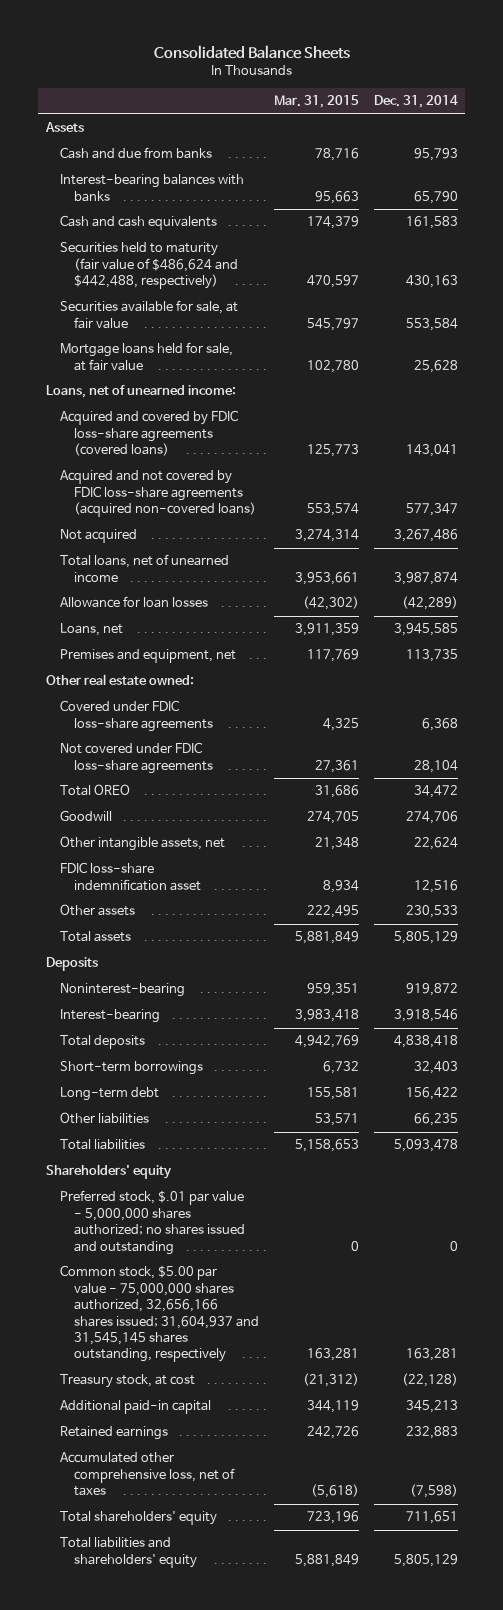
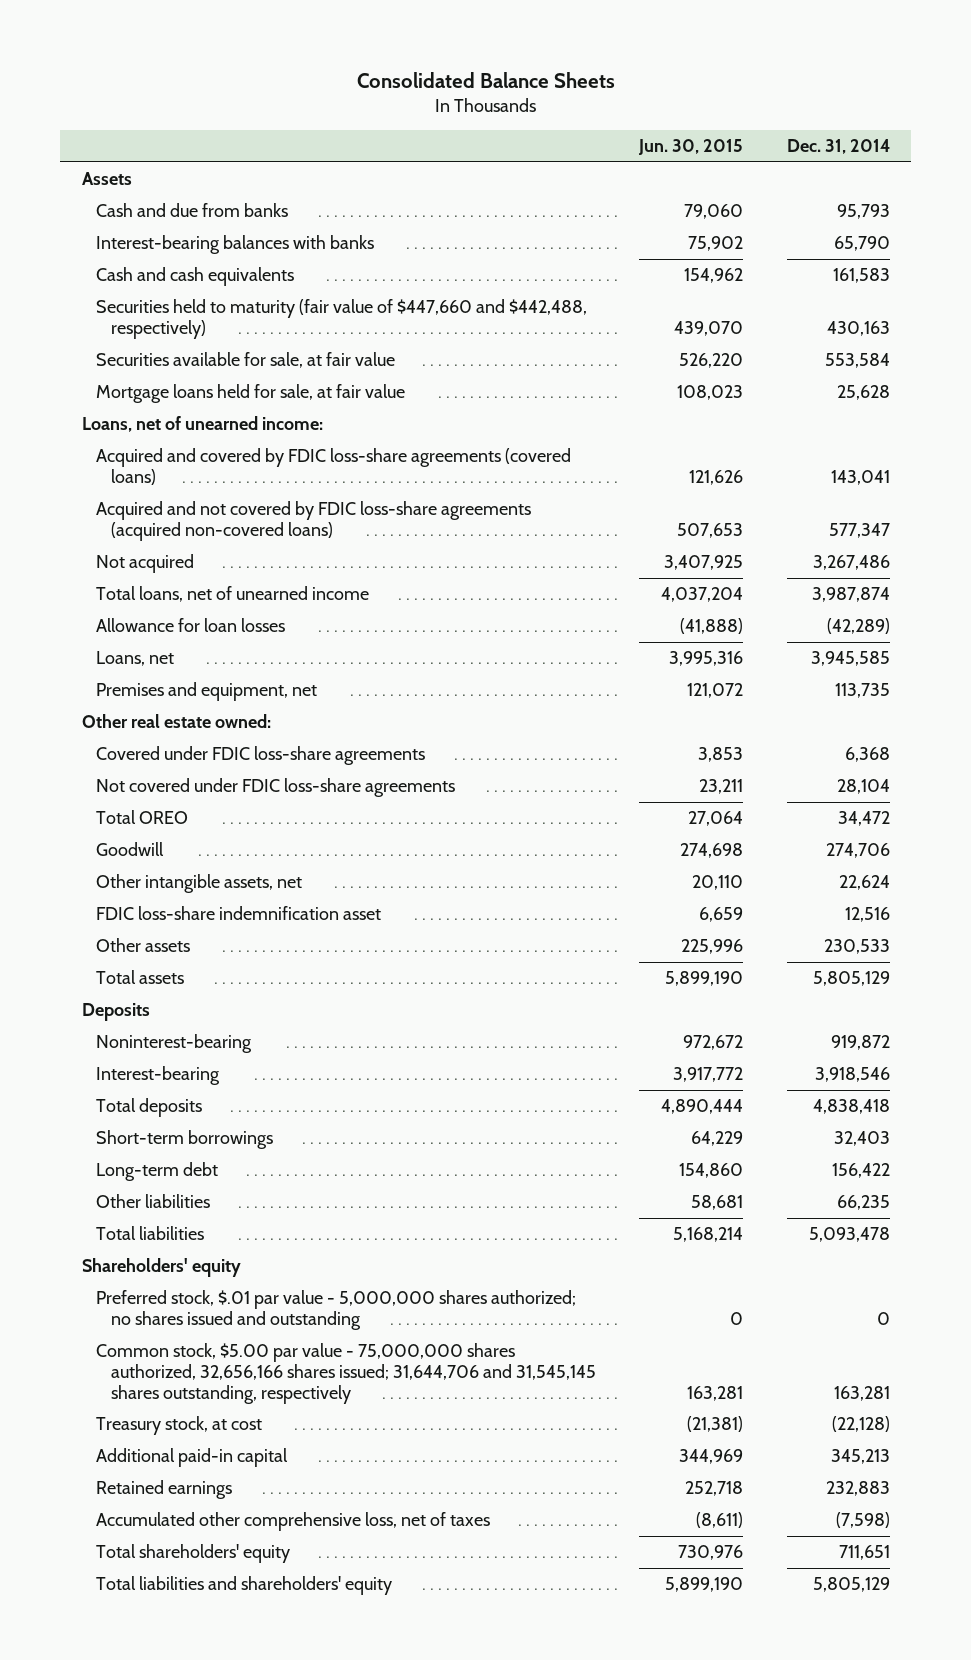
- | Mar. 31, 2015 | Dec. 31, 2014
+ | Jun. 30, 2015 | Dec. 31, 2014
- Securities held to maturity (fair value of $486,624 and $442,488, respectively) | 470,597 | 430,163
+ Securities held to maturity (fair value of $447,660 and $442,488, respectively) | 439,070 | 430,163
- Common stock, $5.00 par value - 75,000,000 shares authorized, 32,656,166 shares issued; 31,604,937 and 31,545,145 shares outstanding, respectively | 163,281 | 163,281
+ Common stock, $5.00 par value - 75,000,000 shares authorized, 32,656,166 shares issued; 31,644,706 and 31,545,145 shares outstanding, respectively | 163,281 | 163,281

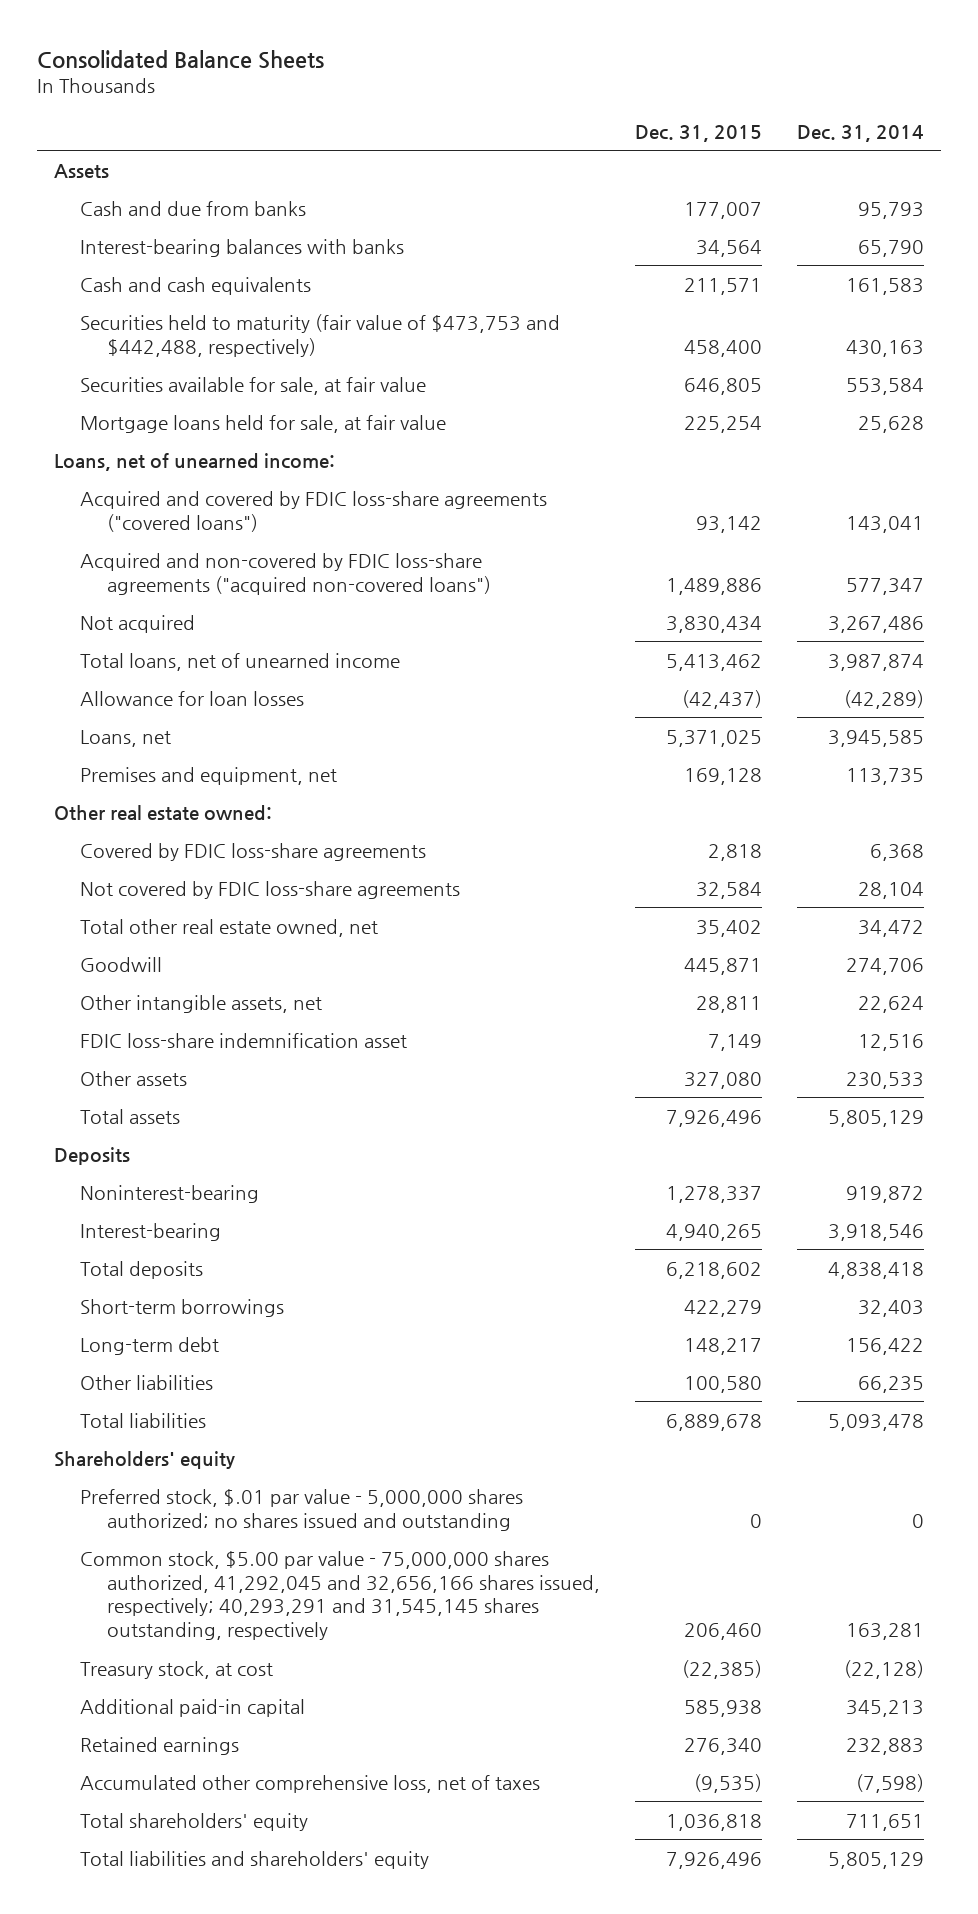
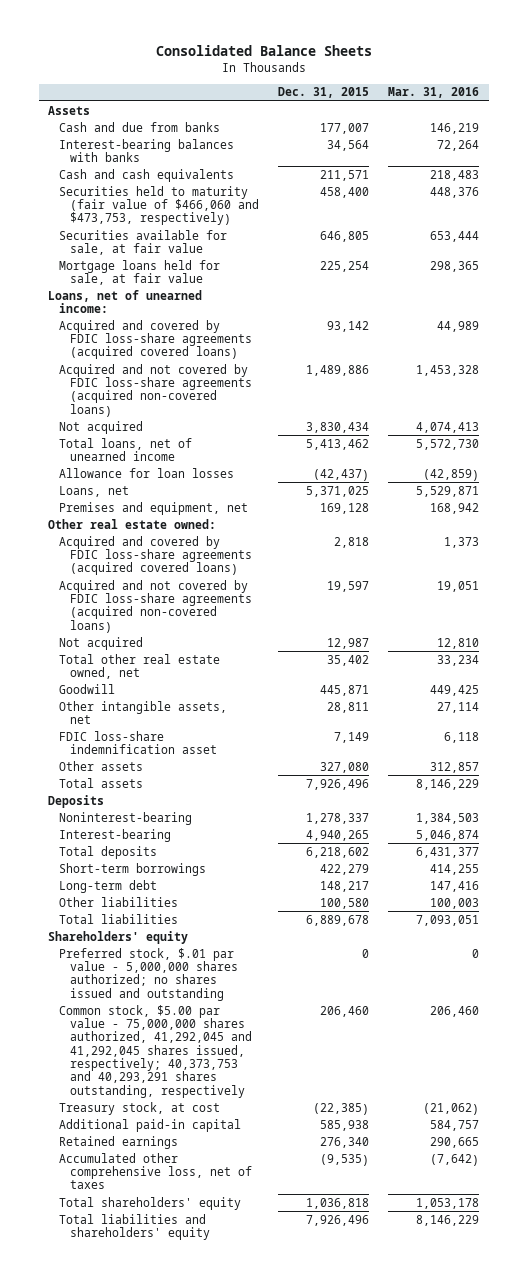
- | Dec. 31, 2015 | Dec. 31, 2014
+ | Dec. 31, 2015 | Mar. 31, 2016
- Securities held to maturity (fair value of $473,753 and $442,488, respectively) | 458,400 | 430,163
+ Securities held to maturity (fair value of $466,060 and $473,753, respectively) | 458,400 | 448,376
- Acquired and covered by FDIC loss-share agreements ("covered loans") | 93,142 | 143,041
- Acquired and non-covered by FDIC loss-share agreements ("acquired non-covered loans") | 1,489,886 | 577,347
+ Acquired and covered by FDIC loss-share agreements (acquired covered loans) | 93,142 | 44,989
+ Acquired and not covered by FDIC loss-share agreements (acquired non-covered loans) | 1,489,886 | 1,453,328
- Covered by FDIC loss-share agreements | 2,818 | 6,368
- Not covered by FDIC loss-share agreements | 32,584 | 28,104
+ Acquired and covered by FDIC loss-share agreements (acquired covered loans) | 2,818 | 1,373
+ Acquired and not covered by FDIC loss-share agreements (acquired non-covered loans) | 19,597 | 19,051
+ Not acquired | 12,987 | 12,810
- Common stock, $5.00 par value - 75,000,000 shares authorized, 41,292,045 and 32,656,166 shares issued, respectively; 40,293,291 and 31,545,145 shares outstanding, respectively | 206,460 | 163,281
+ Common stock, $5.00 par value - 75,000,000 shares authorized, 41,292,045 and 41,292,045 shares issued, respectively; 40,373,753 and 40,293,291 shares outstanding, respectively | 206,460 | 206,460

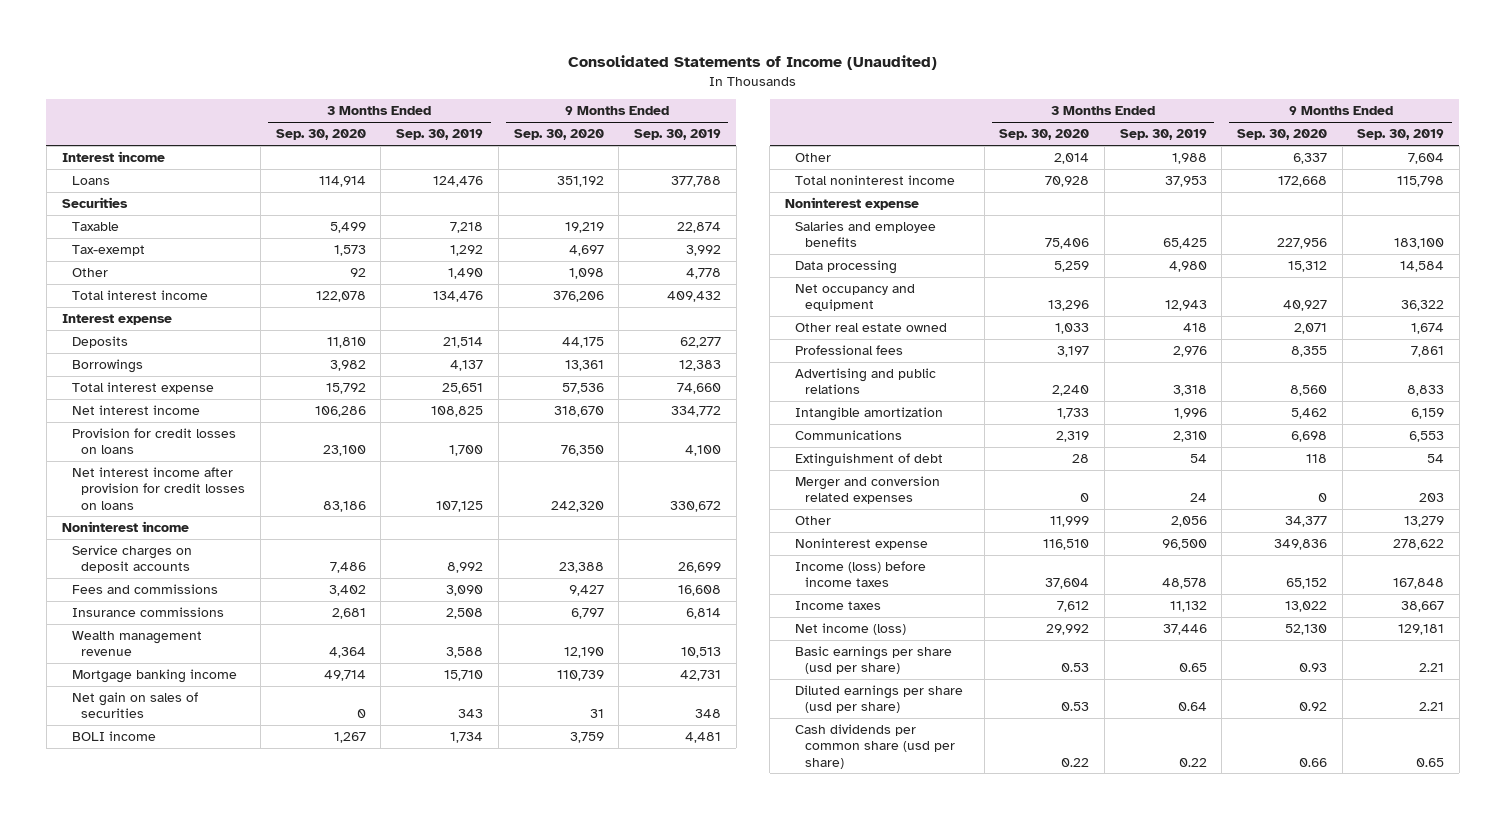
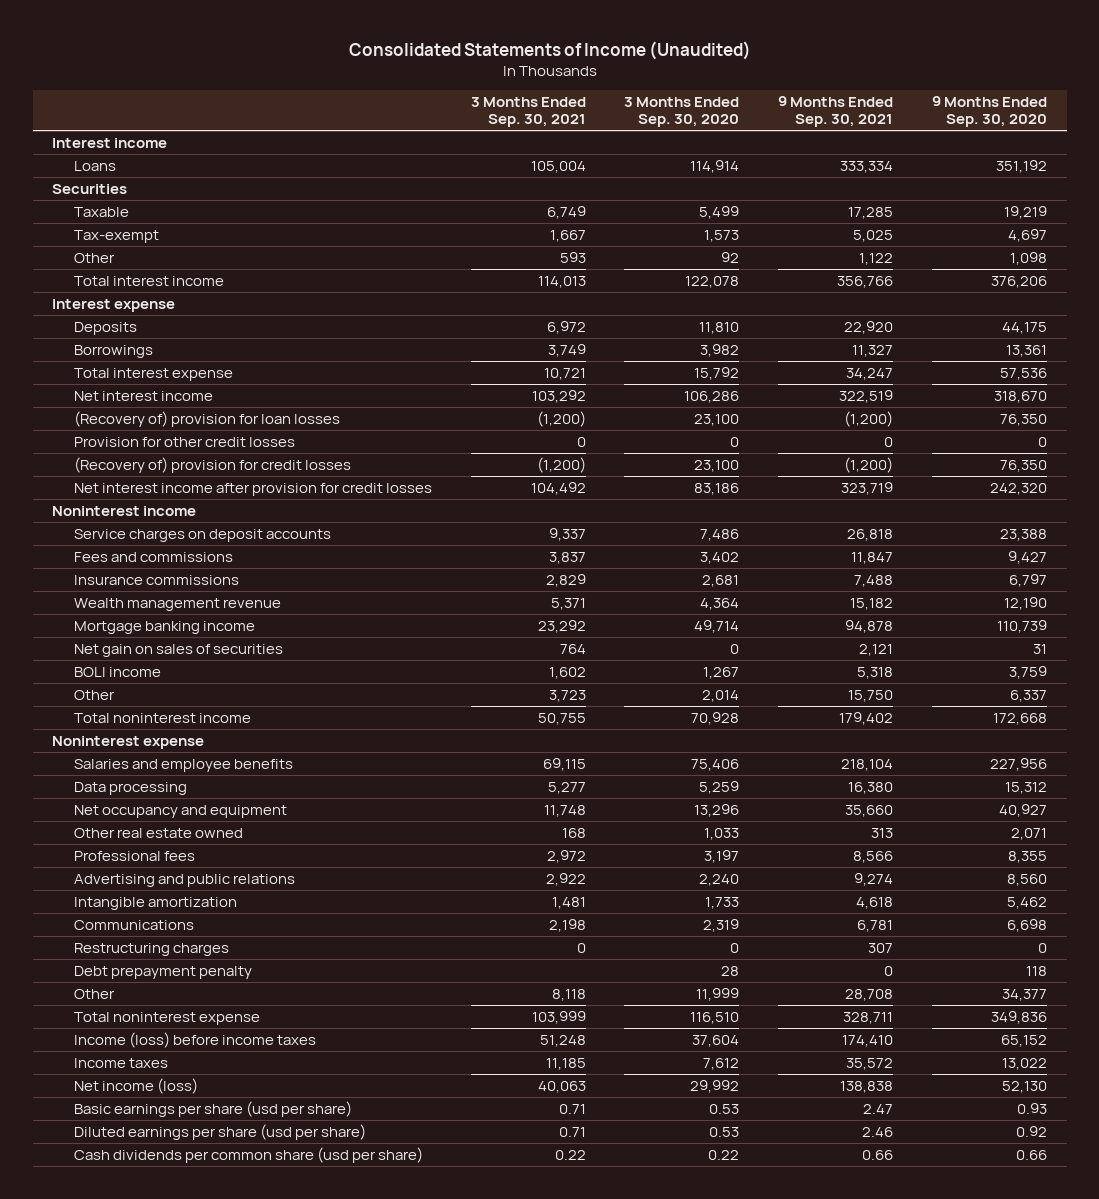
- | 3 Months Ended Sep. 30, 2020 | 3 Months Ended Sep. 30, 2019 | 9 Months Ended Sep. 30, 2020 | 9 Months Ended Sep. 30, 2019
+ | 3 Months Ended Sep. 30, 2021 | 3 Months Ended Sep. 30, 2020 | 9 Months Ended Sep. 30, 2021 | 9 Months Ended Sep. 30, 2020
- Provision for credit losses on loans | 23,100 | 1,700 | 76,350 | 4,100
- Net interest income after provision for credit losses on loans | 83,186 | 107,125 | 242,320 | 330,672
+ (Recovery of) provision for loan losses | (1,200) | 23,100 | (1,200) | 76,350
+ Provision for other credit losses | 0 | 0 | 0 | 0
+ (Recovery of) provision for credit losses | (1,200) | 23,100 | (1,200) | 76,350
+ Net interest income after provision for credit losses | 104,492 | 83,186 | 323,719 | 242,320
- Extinguishment of debt | 28 | 54 | 118 | 54
- Merger and conversion related expenses | 0 | 24 | 0 | 203
+ Restructuring charges | 0 | 0 | 307 | 0
+ Debt prepayment penalty | | 28 | 0 | 118
- Noninterest expense | 116,510 | 96,500 | 349,836 | 278,622
+ Total noninterest expense | 103,999 | 116,510 | 328,711 | 349,836

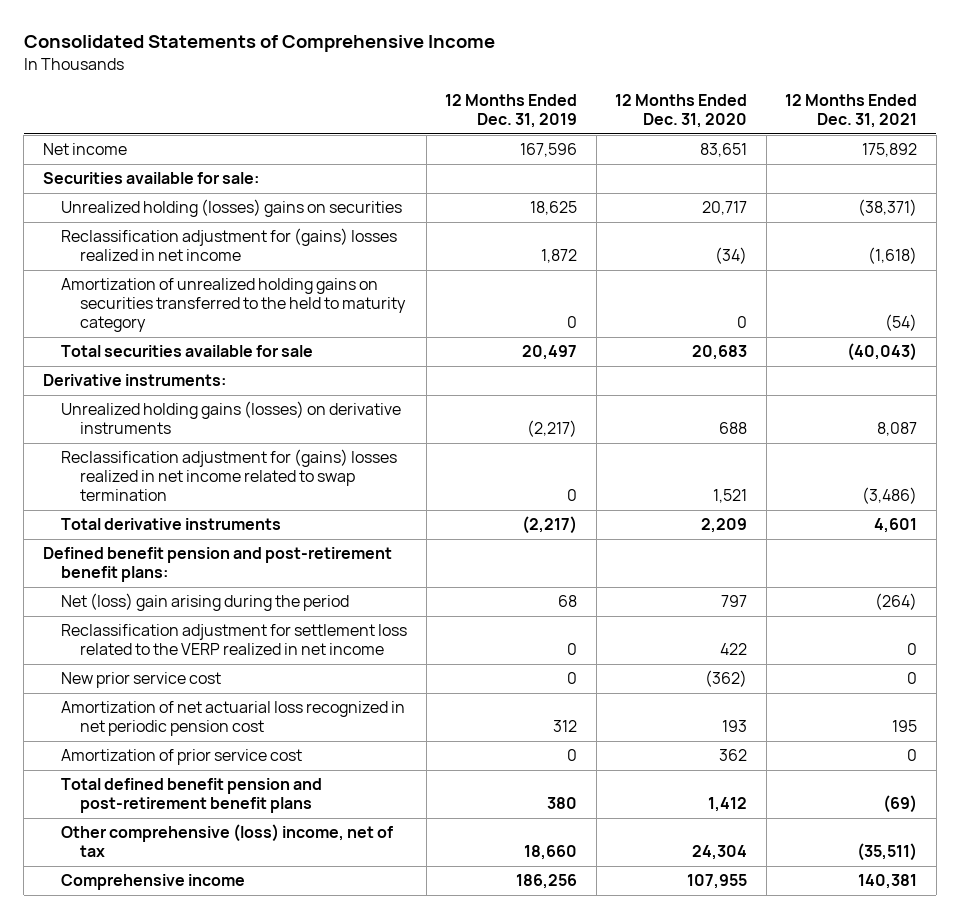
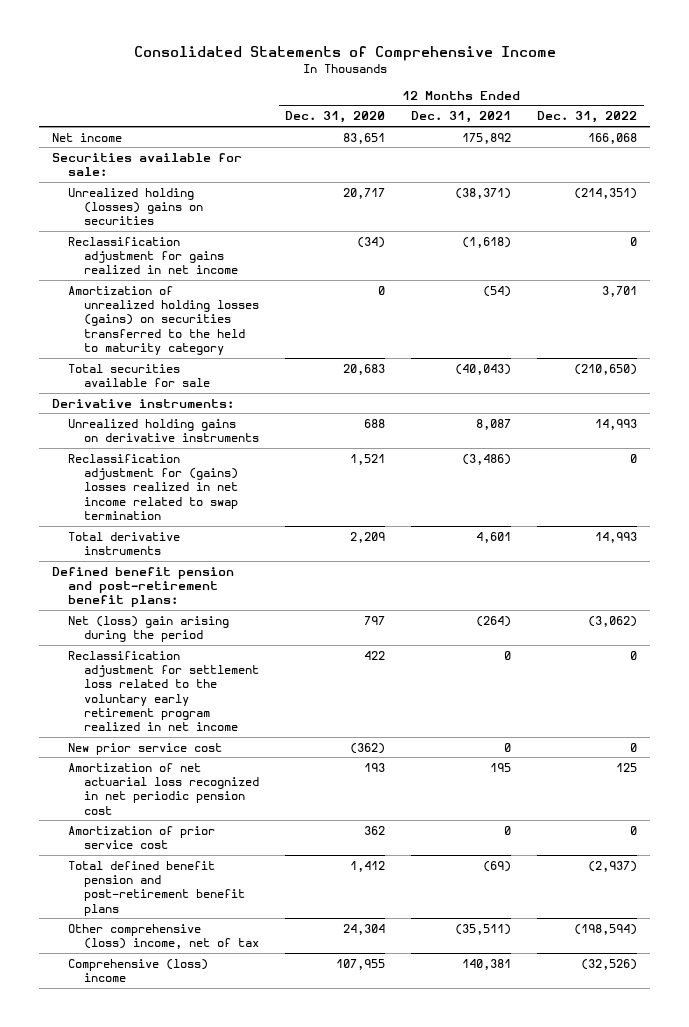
- | 12 Months Ended Dec. 31, 2019 | 12 Months Ended Dec. 31, 2020 | 12 Months Ended Dec. 31, 2021
+ | 12 Months Ended Dec. 31, 2020 | 12 Months Ended Dec. 31, 2021 | 12 Months Ended Dec. 31, 2022
- Reclassification adjustment for (gains) losses realized in net income | 1,872 | (34) | (1,618)
- Amortization of unrealized holding gains on securities transferred to the held to maturity category | 0 | 0 | (54)
+ Reclassification adjustment for gains realized in net income | (34) | (1,618) | 0
+ Amortization of unrealized holding losses (gains) on securities transferred to the held to maturity category | 0 | (54) | 3,701
- Unrealized holding gains (losses) on derivative instruments | (2,217) | 688 | 8,087
+ Unrealized holding gains on derivative instruments | 688 | 8,087 | 14,993
- Reclassification adjustment for settlement loss related to the VERP realized in net income | 0 | 422 | 0
+ Reclassification adjustment for settlement loss related to the voluntary early retirement program realized in net income | 422 | 0 | 0
- Comprehensive income | 186,256 | 107,955 | 140,381
+ Comprehensive (loss) income | 107,955 | 140,381 | (32,526)

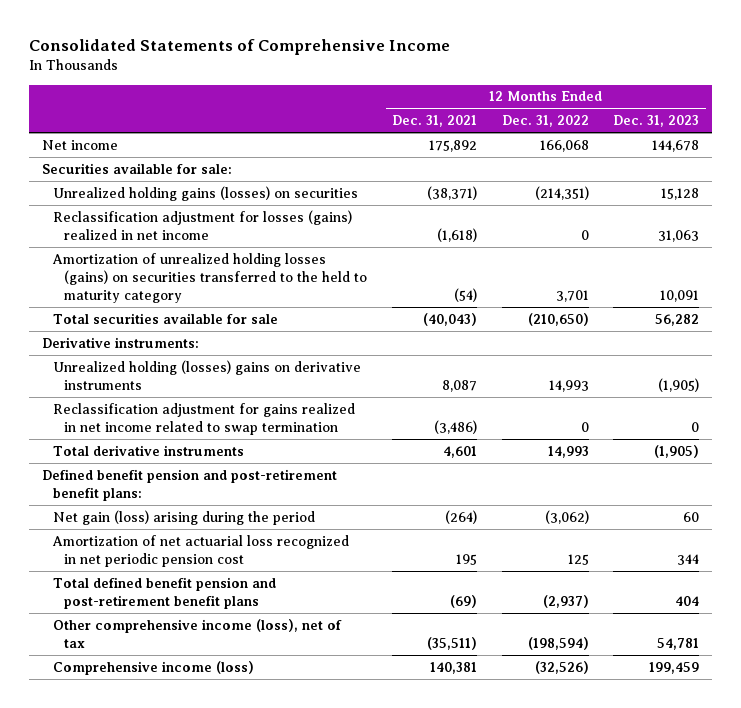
- | 12 Months Ended Dec. 31, 2020 | 12 Months Ended Dec. 31, 2021 | 12 Months Ended Dec. 31, 2022
+ | 12 Months Ended Dec. 31, 2021 | 12 Months Ended Dec. 31, 2022 | 12 Months Ended Dec. 31, 2023
- Unrealized holding (losses) gains on securities | 20,717 | (38,371) | (214,351)
- Reclassification adjustment for gains realized in net income | (34) | (1,618) | 0
+ Unrealized holding gains (losses) on securities | (38,371) | (214,351) | 15,128
+ Reclassification adjustment for losses (gains) realized in net income | (1,618) | 0 | 31,063
- Unrealized holding gains on derivative instruments | 688 | 8,087 | 14,993
- Reclassification adjustment for (gains) losses realized in net income related to swap termination | 1,521 | (3,486) | 0
+ Unrealized holding (losses) gains on derivative instruments | 8,087 | 14,993 | (1,905)
+ Reclassification adjustment for gains realized in net income related to swap termination | (3,486) | 0 | 0
- Net (loss) gain arising during the period | 797 | (264) | (3,062)
- Reclassification adjustment for settlement loss related to the voluntary early retirement program realized in net income | 422 | 0 | 0
- New prior service cost | (362) | 0 | 0
+ Net gain (loss) arising during the period | (264) | (3,062) | 60
- Amortization of prior service cost | 362 | 0 | 0
- Other comprehensive (loss) income, net of tax | 24,304 | (35,511) | (198,594)
- Comprehensive (loss) income | 107,955 | 140,381 | (32,526)
+ Other comprehensive income (loss), net of tax | (35,511) | (198,594) | 54,781
+ Comprehensive income (loss) | 140,381 | (32,526) | 199,459

